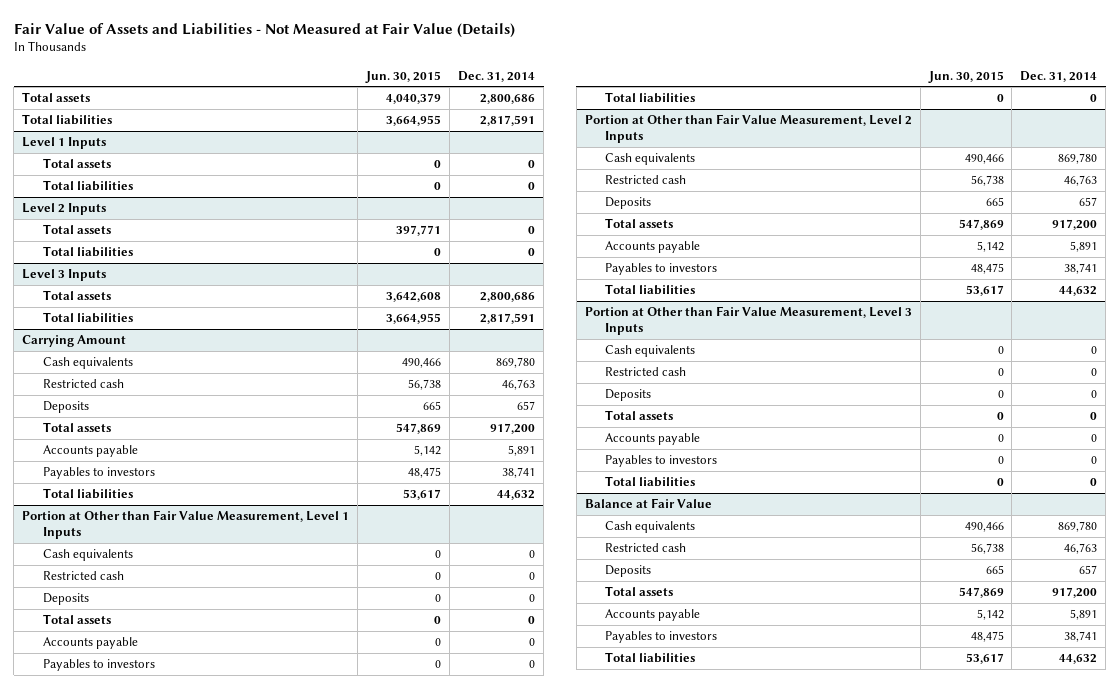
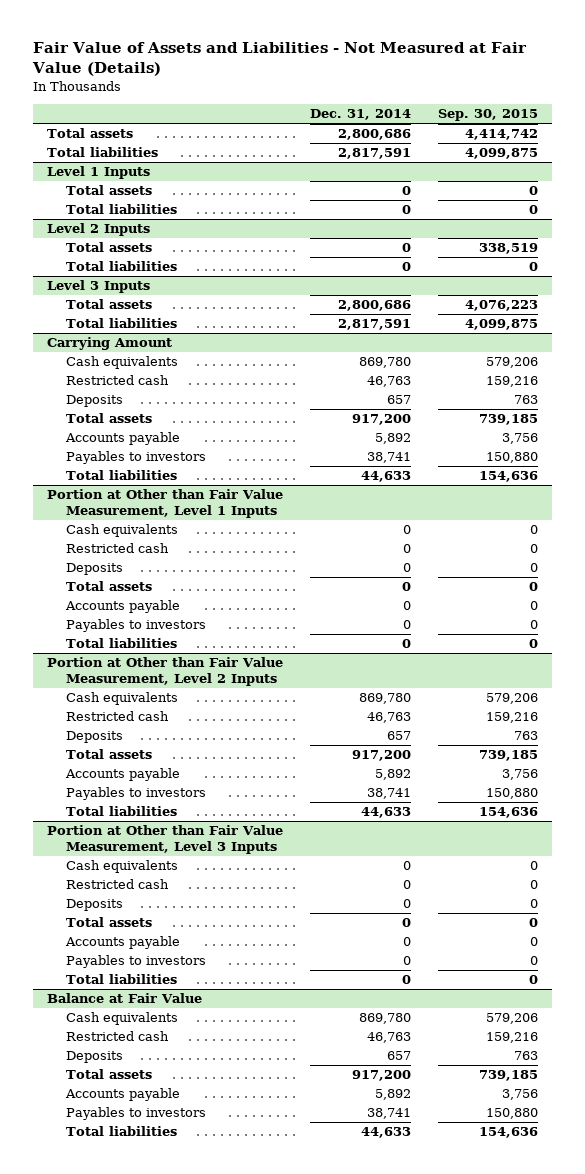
- | Jun. 30, 2015 | Dec. 31, 2014
+ | Dec. 31, 2014 | Sep. 30, 2015
@ Carrying Amount
- Accounts payable | 5,142 | 5,891
+ Accounts payable | 5,892 | 3,756
- Total liabilities | 53,617 | 44,632
+ Total liabilities | 44,633 | 154,636
@ Portion at Other than Fair Value Measurement, Level 2 Inputs
- Accounts payable | 5,142 | 5,891
+ Accounts payable | 5,892 | 3,756
- Total liabilities | 53,617 | 44,632
+ Total liabilities | 44,633 | 154,636
@ Balance at Fair Value
- Accounts payable | 5,142 | 5,891
+ Accounts payable | 5,892 | 3,756
- Total liabilities | 53,617 | 44,632
+ Total liabilities | 44,633 | 154,636

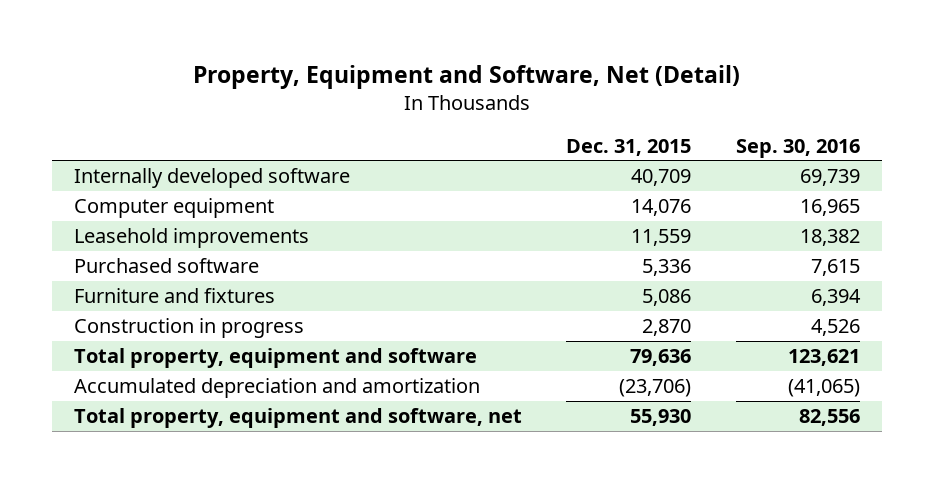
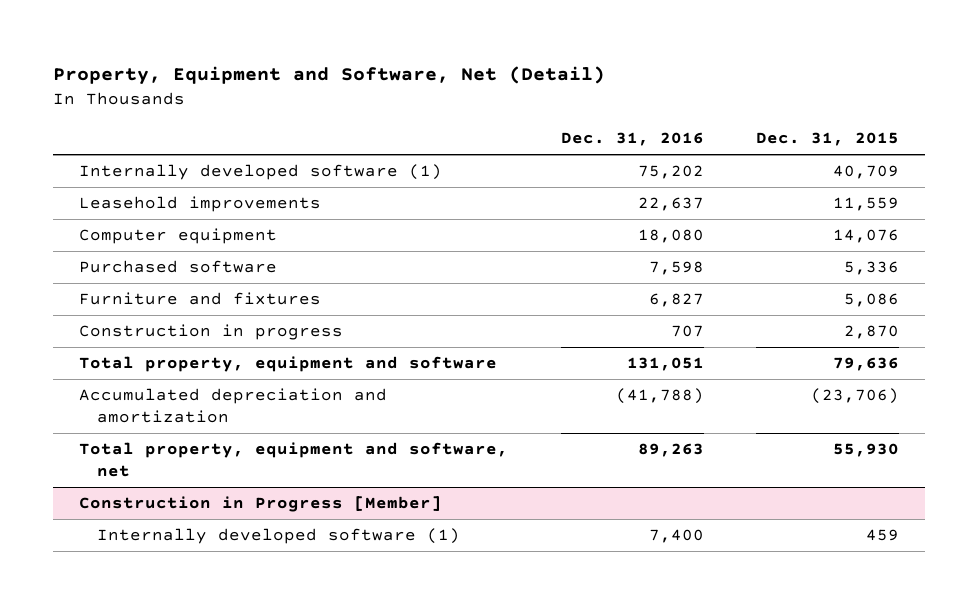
- | Dec. 31, 2015 | Sep. 30, 2016
+ | Dec. 31, 2016 | Dec. 31, 2015
- Internally developed software | 40,709 | 69,739
+ Internally developed software (1) | 75,202 | 40,709
moved down: Computer equipment | 18,080 | 14,076
+ Construction in Progress [Member]
+ Internally developed software (1) | 7,400 | 459

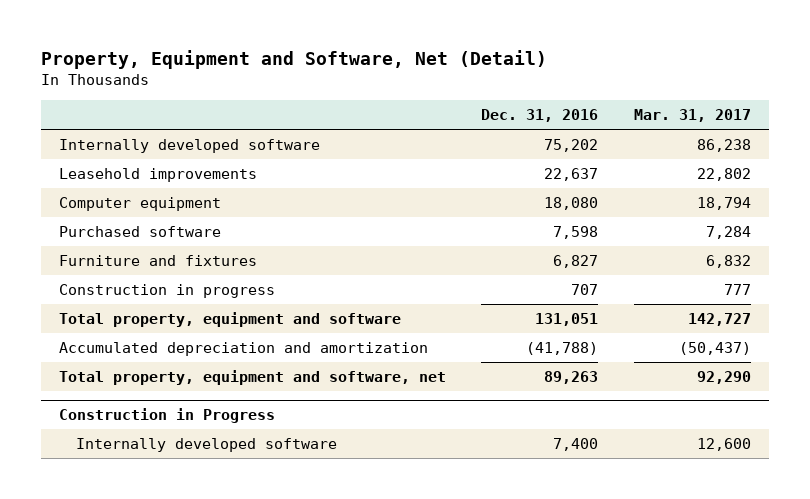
- | Dec. 31, 2016 | Dec. 31, 2015
+ | Dec. 31, 2016 | Mar. 31, 2017
- Internally developed software (1) | 75,202 | 40,709
+ Internally developed software | 75,202 | 86,238
- Construction in Progress [Member]
- Internally developed software (1) | 7,400 | 459
+ Construction in Progress
+ Internally developed software | 7,400 | 12,600

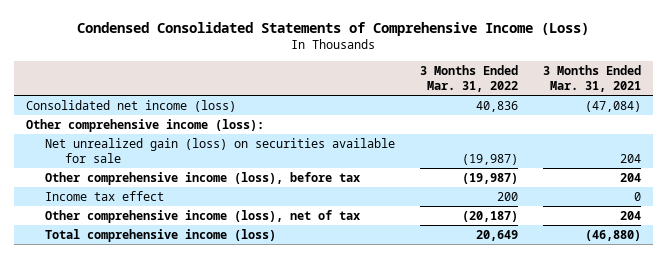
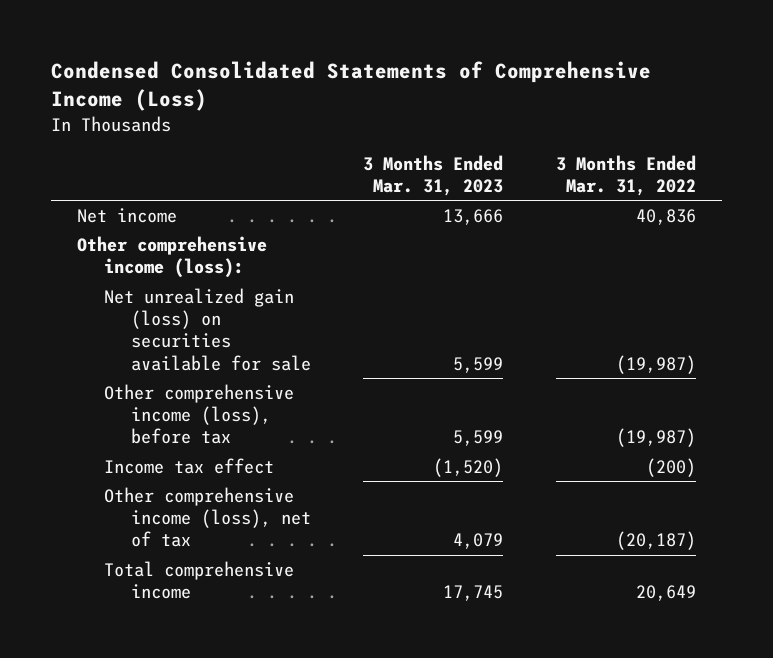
- | 3 Months Ended Mar. 31, 2022 | 3 Months Ended Mar. 31, 2021
+ | 3 Months Ended Mar. 31, 2023 | 3 Months Ended Mar. 31, 2022
- Consolidated net income (loss) | 40,836 | (47,084)
+ Net income | 13,666 | 40,836
- Income tax effect | 200 | 0
+ Income tax effect | (1,520) | (200)
- Total comprehensive income (loss) | 20,649 | (46,880)
+ Total comprehensive income | 17,745 | 20,649

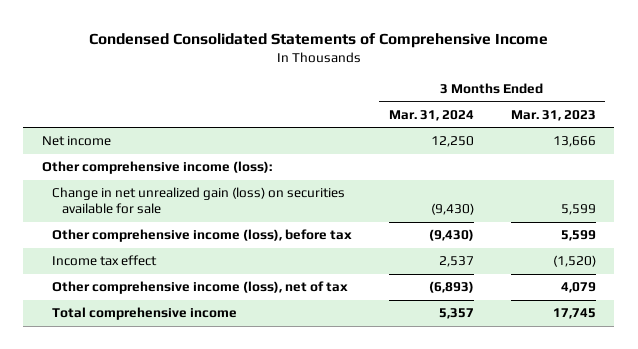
- Condensed Consolidated Statements of Comprehensive Income (Loss)
+ Condensed Consolidated Statements of Comprehensive Income
- | 3 Months Ended Mar. 31, 2023 | 3 Months Ended Mar. 31, 2022
+ | 3 Months Ended Mar. 31, 2024 | 3 Months Ended Mar. 31, 2023
- Net unrealized gain (loss) on securities available for sale | 5,599 | (19,987)
+ Change in net unrealized gain (loss) on securities available for sale | (9,430) | 5,599

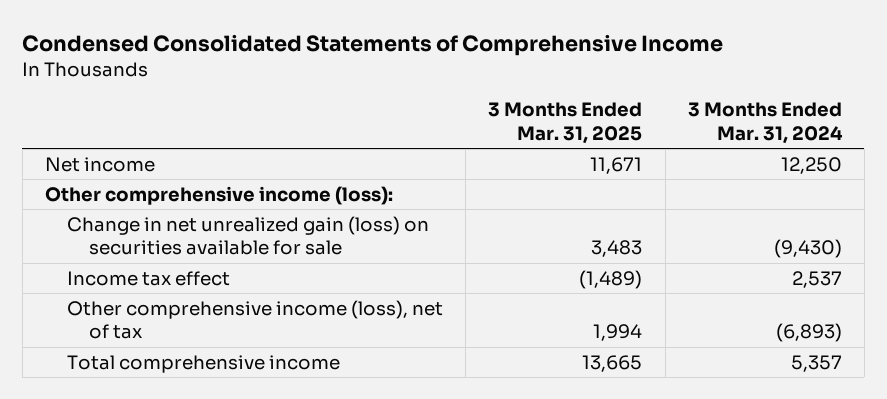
- | 3 Months Ended Mar. 31, 2024 | 3 Months Ended Mar. 31, 2023
+ | 3 Months Ended Mar. 31, 2025 | 3 Months Ended Mar. 31, 2024
- Other comprehensive income (loss), before tax | (9,430) | 5,599

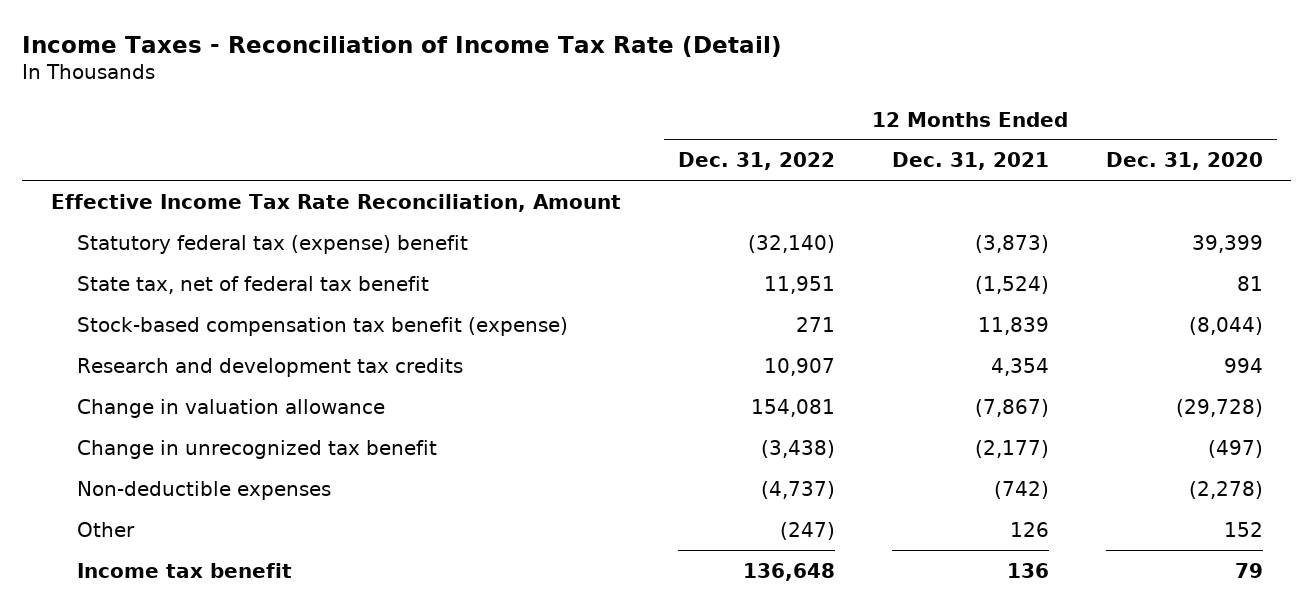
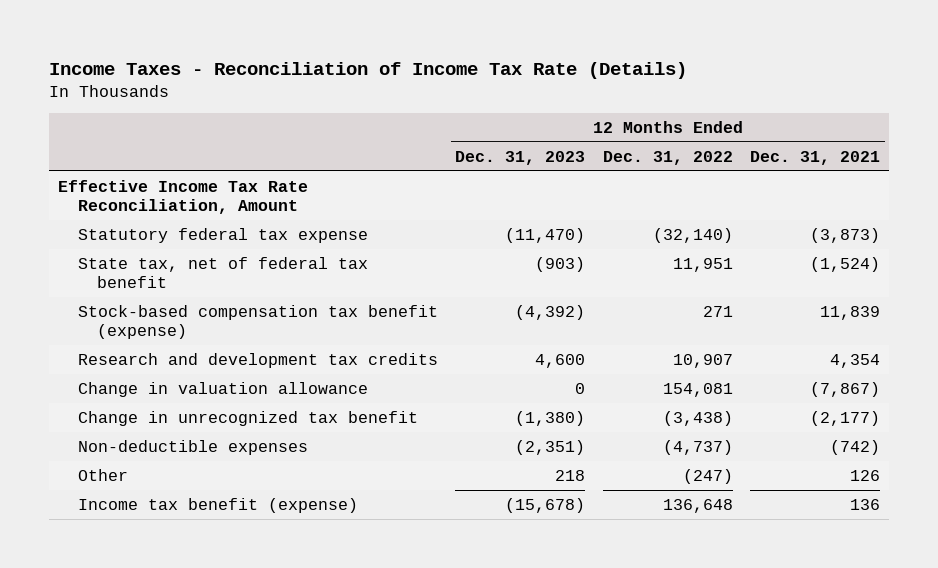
- Income Taxes - Reconciliation of Income Tax Rate (Detail)
+ Income Taxes - Reconciliation of Income Tax Rate (Details)
- | 12 Months Ended Dec. 31, 2022 | 12 Months Ended Dec. 31, 2021 | 12 Months Ended Dec. 31, 2020
+ | 12 Months Ended Dec. 31, 2023 | 12 Months Ended Dec. 31, 2022 | 12 Months Ended Dec. 31, 2021
- Statutory federal tax (expense) benefit | (32,140) | (3,873) | 39,399
+ Statutory federal tax expense | (11,470) | (32,140) | (3,873)
- Income tax benefit | 136,648 | 136 | 79
+ Income tax benefit (expense) | (15,678) | 136,648 | 136

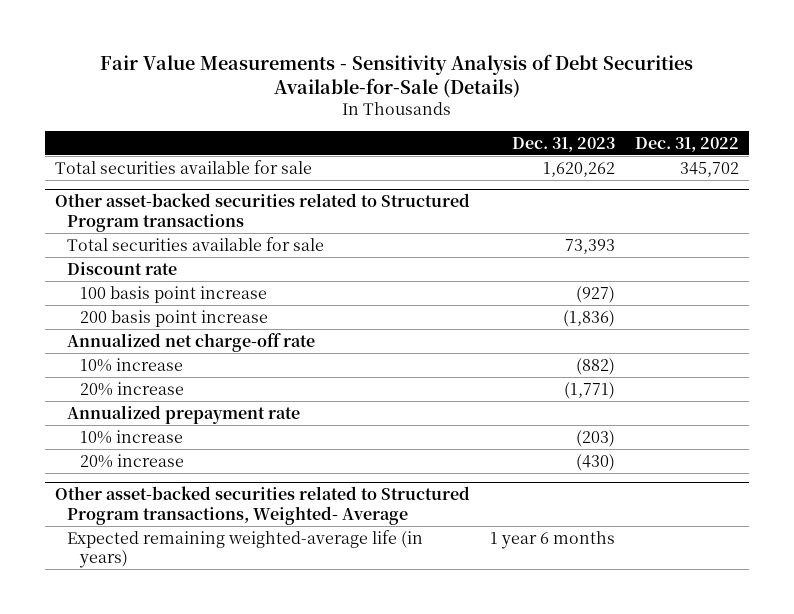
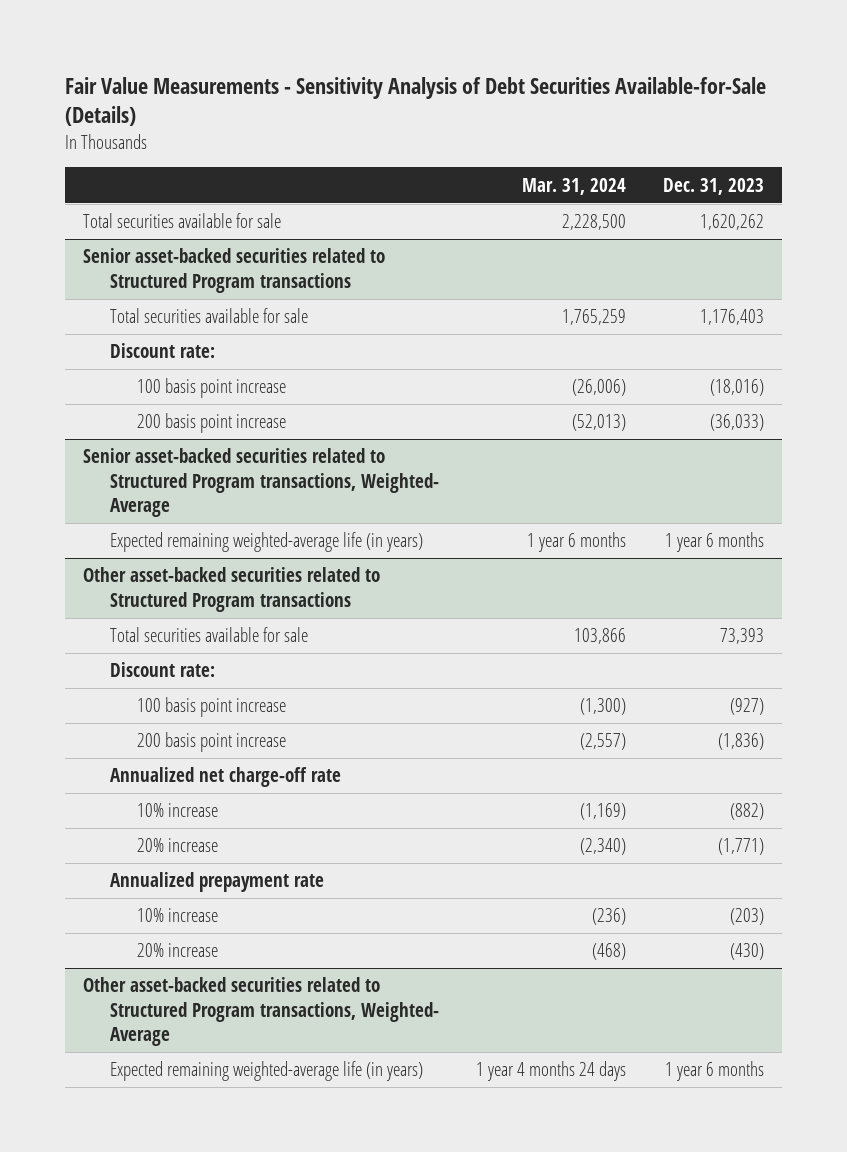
- | Dec. 31, 2023 | Dec. 31, 2022
+ | Mar. 31, 2024 | Dec. 31, 2023
+ Senior asset-backed securities related to Structured Program transactions
+ Total securities available for sale | 1,765,259 | 1,176,403
+ Discount rate:
+ 100 basis point increase | (26,006) | (18,016)
+ 200 basis point increase | (52,013) | (36,033)
+ Senior asset-backed securities related to Structured Program transactions, Weighted- Average
+ Expected remaining weighted-average life (in years) | 1 year 6 months | 1 year 6 months
@ Other asset-backed securities related to Structured Program transactions
- Discount rate
+ Discount rate:

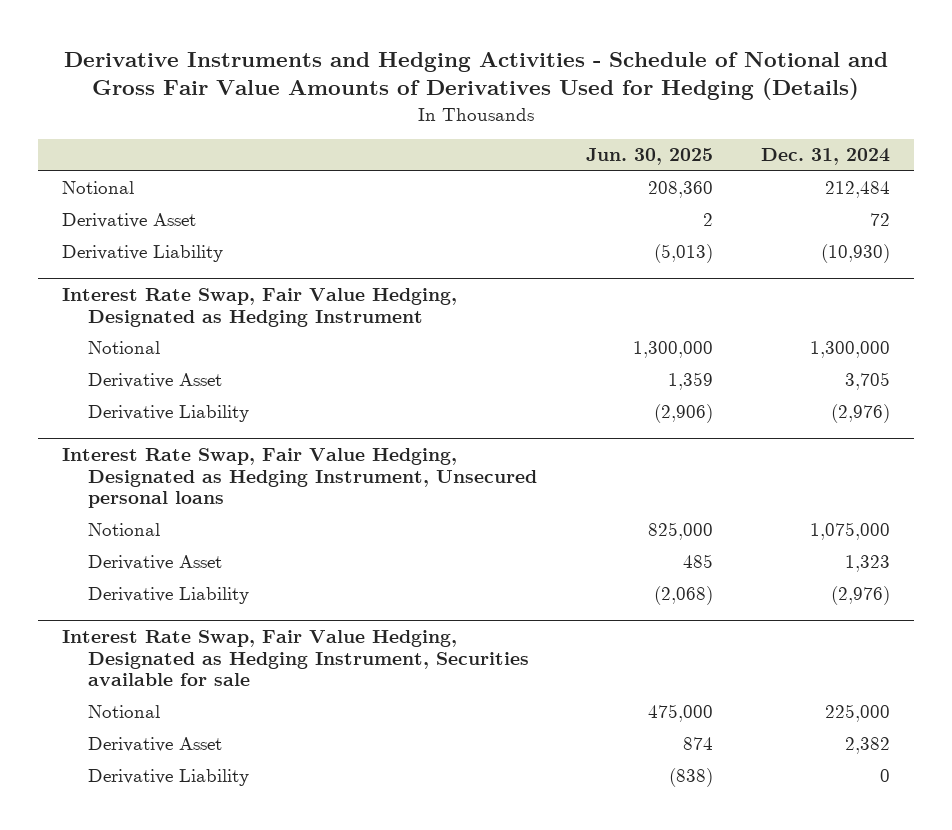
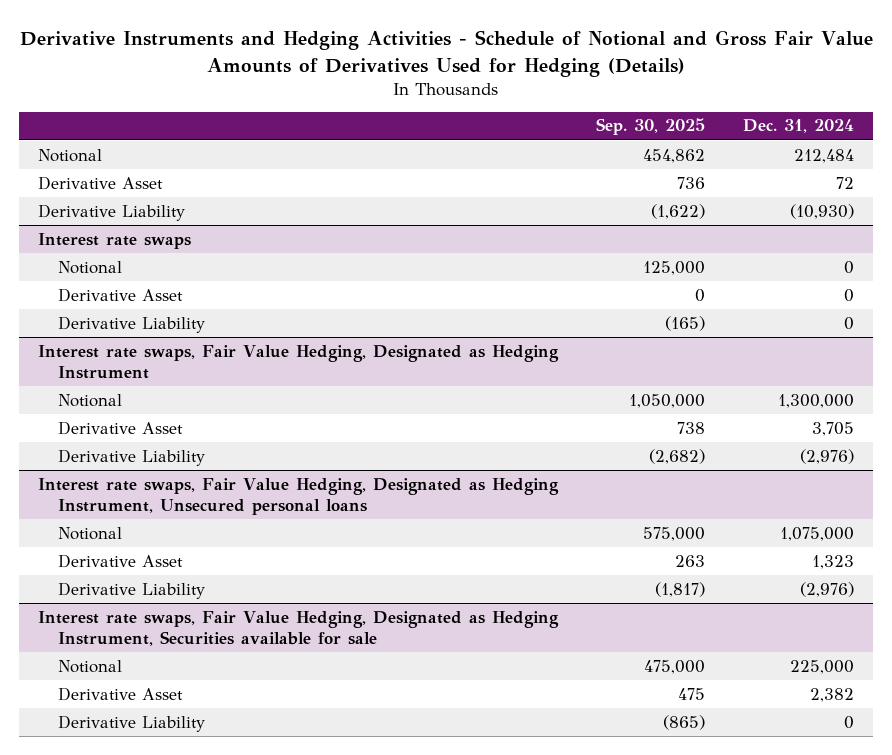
- | Jun. 30, 2025 | Dec. 31, 2024
+ | Sep. 30, 2025 | Dec. 31, 2024
- Interest Rate Swap, Fair Value Hedging, Designated as Hedging Instrument
+ Interest rate swaps
+ Notional | 125,000 | 0
+ Derivative Asset | 0 | 0
+ Derivative Liability | (165) | 0
+ Interest rate swaps, Fair Value Hedging, Designated as Hedging Instrument
- Interest Rate Swap, Fair Value Hedging, Designated as Hedging Instrument, Unsecured personal loans
+ Interest rate swaps, Fair Value Hedging, Designated as Hedging Instrument, Unsecured personal loans
- Interest Rate Swap, Fair Value Hedging, Designated as Hedging Instrument, Securities available for sale
+ Interest rate swaps, Fair Value Hedging, Designated as Hedging Instrument, Securities available for sale

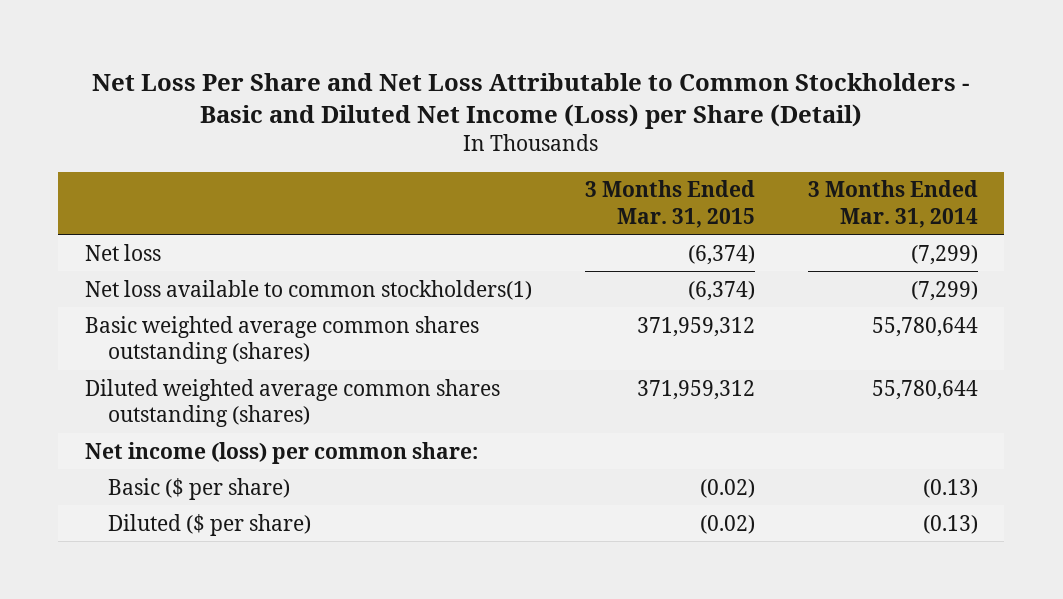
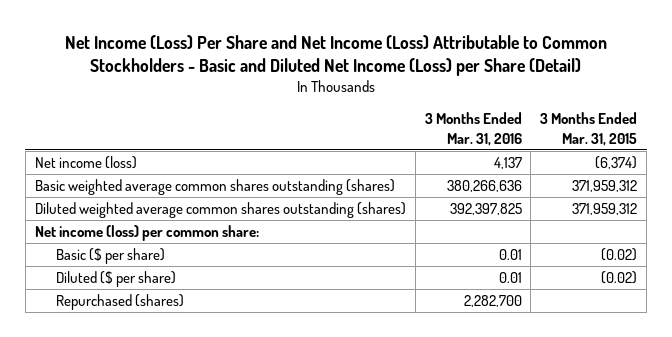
- Net Loss Per Share and Net Loss Attributable to Common Stockholders - Basic and Diluted Net Income (Loss) per Share (Detail)
+ Net Income (Loss) Per Share and Net Income (Loss) Attributable to Common Stockholders - Basic and Diluted Net Income (Loss) per Share (Detail)
- | 3 Months Ended Mar. 31, 2015 | 3 Months Ended Mar. 31, 2014
+ | 3 Months Ended Mar. 31, 2016 | 3 Months Ended Mar. 31, 2015
- Net loss | (6,374) | (7,299)
- Net loss available to common stockholders(1) | (6,374) | (7,299)
+ Net income (loss) | 4,137 | (6,374)
+ Repurchased (shares) | 2,282,700 |

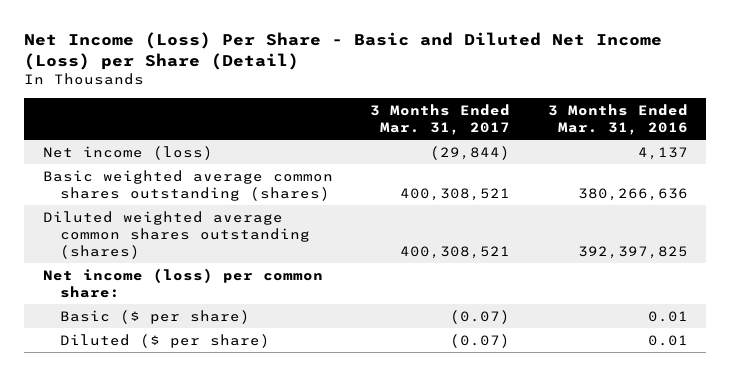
- Net Income (Loss) Per Share and Net Income (Loss) Attributable to Common Stockholders - Basic and Diluted Net Income (Loss) per Share (Detail)
+ Net Income (Loss) Per Share - Basic and Diluted Net Income (Loss) per Share (Detail)
- | 3 Months Ended Mar. 31, 2016 | 3 Months Ended Mar. 31, 2015
+ | 3 Months Ended Mar. 31, 2017 | 3 Months Ended Mar. 31, 2016
- Repurchased (shares) | 2,282,700 |

